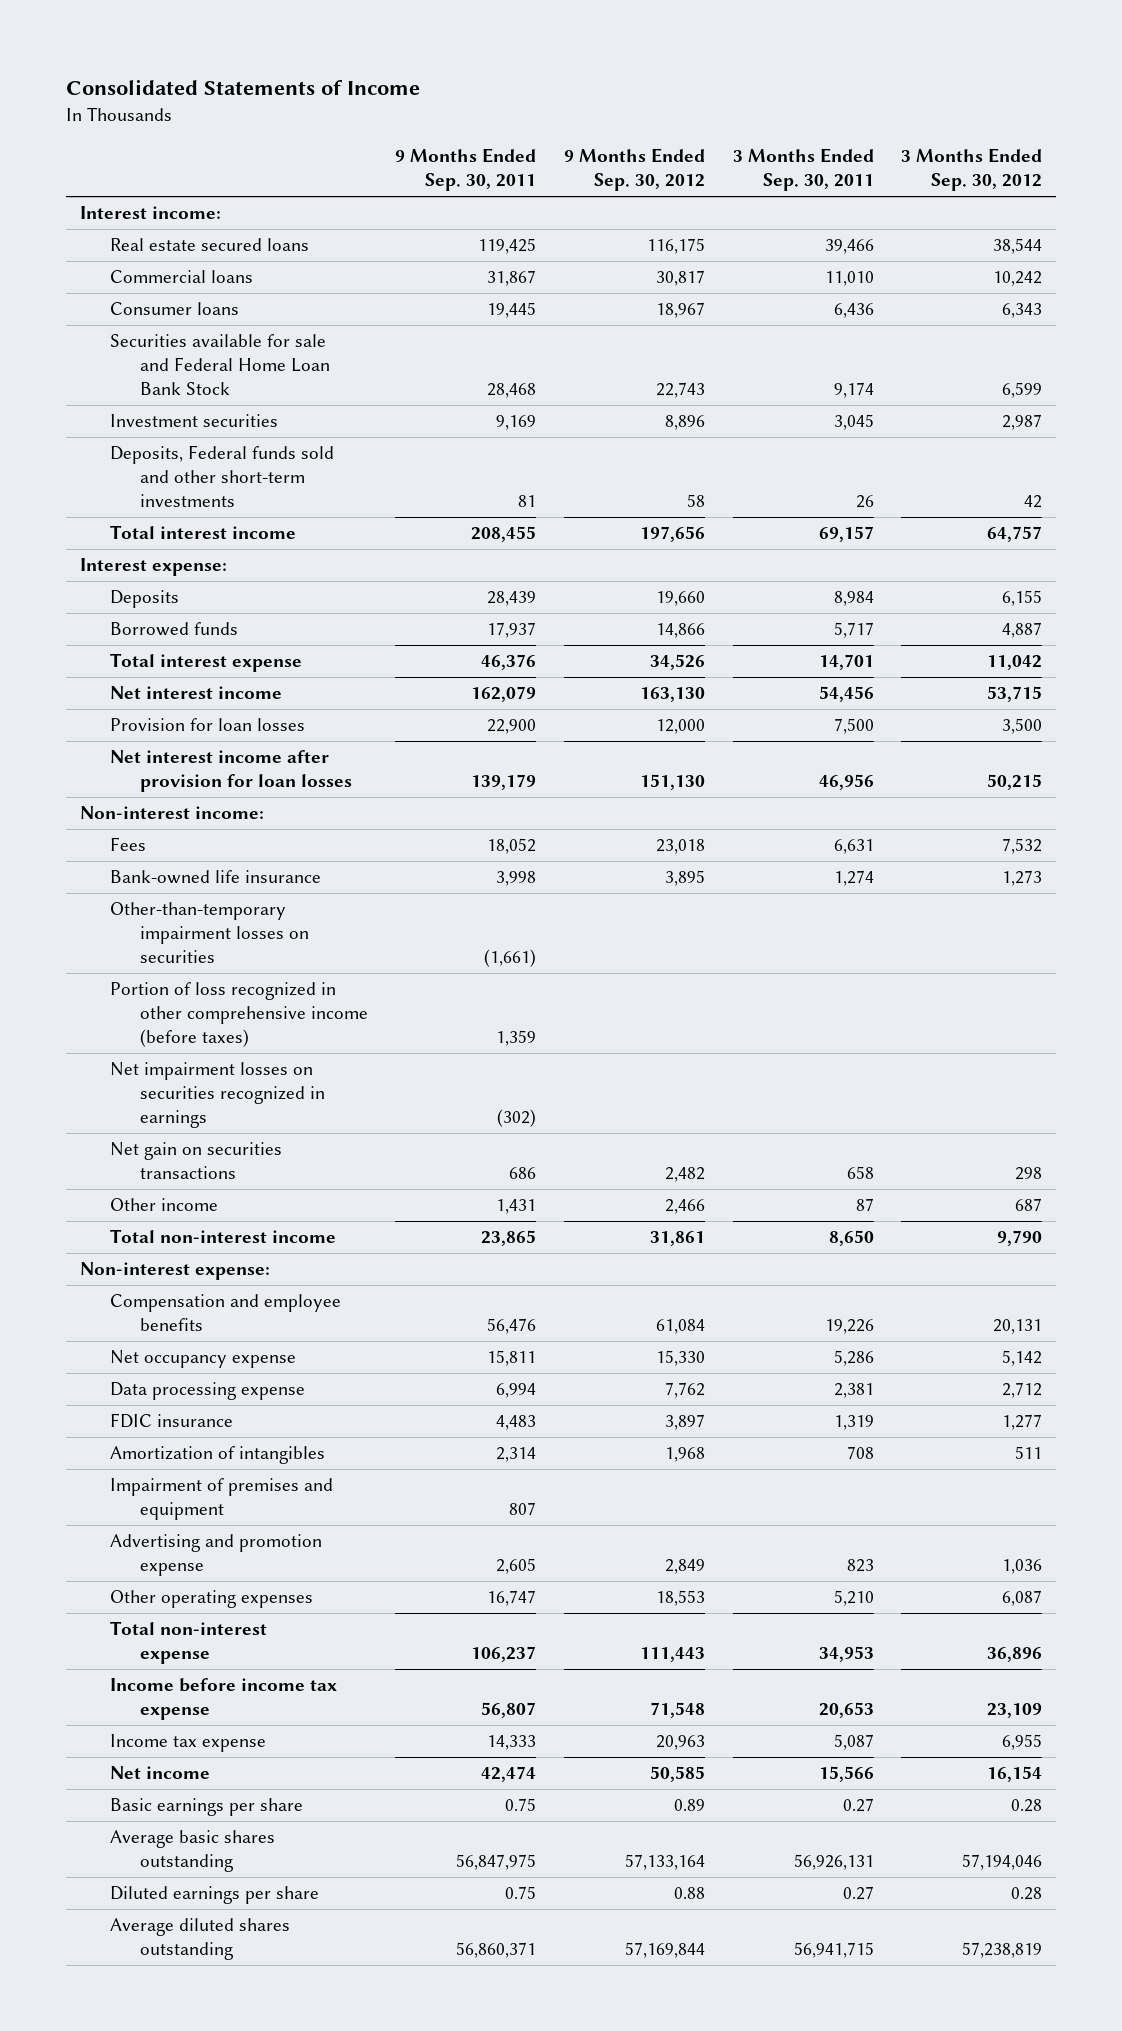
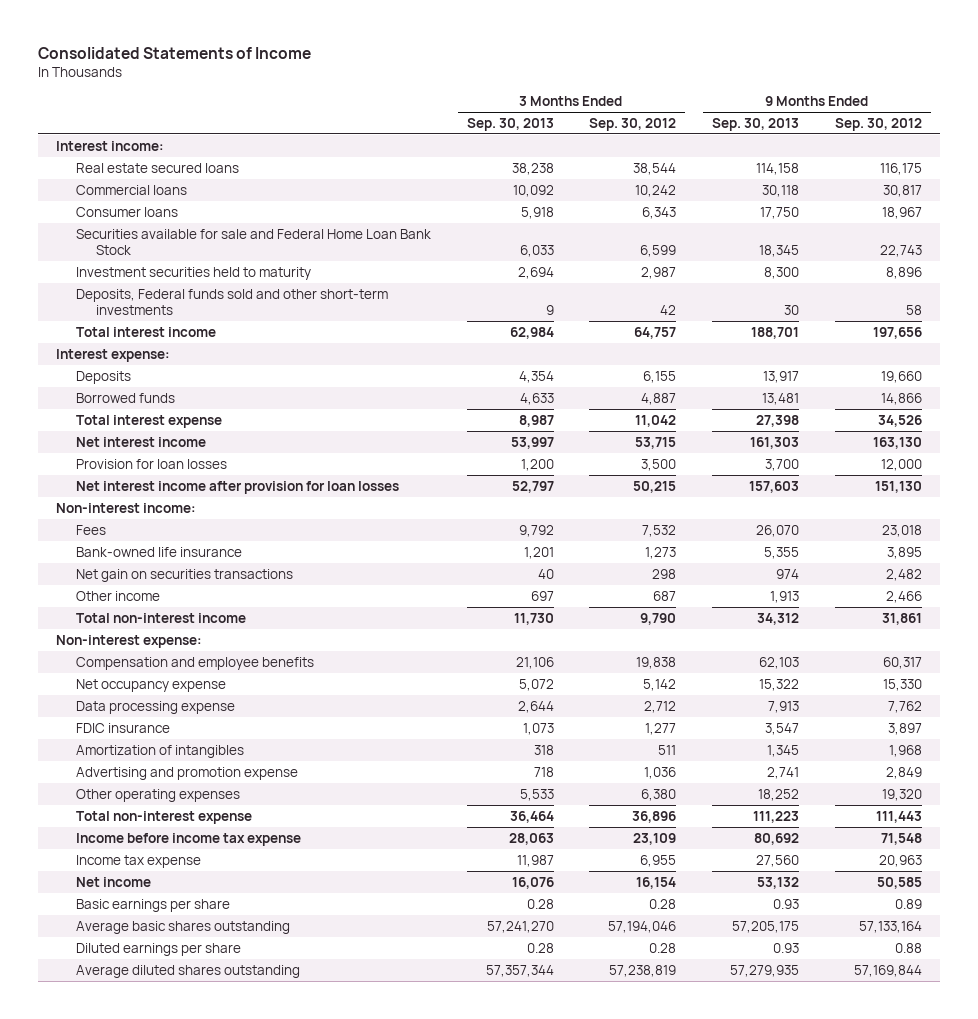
- | 9 Months Ended Sep. 30, 2011 | 9 Months Ended Sep. 30, 2012 | 3 Months Ended Sep. 30, 2011 | 3 Months Ended Sep. 30, 2012
+ | 3 Months Ended Sep. 30, 2013 | 3 Months Ended Sep. 30, 2012 | 9 Months Ended Sep. 30, 2013 | 9 Months Ended Sep. 30, 2012
- Investment securities | 9,169 | 8,896 | 3,045 | 2,987
+ Investment securities held to maturity | 2,694 | 2,987 | 8,300 | 8,896
- Other-than-temporary impairment losses on securities | (1,661) | | |
- Portion of loss recognized in other comprehensive income (before taxes) | 1,359 | | |
- Net impairment losses on securities recognized in earnings | (302) | | |
- Compensation and employee benefits | 56,476 | 61,084 | 19,226 | 20,131
+ Compensation and employee benefits | 21,106 | 19,838 | 62,103 | 60,317
- Impairment of premises and equipment | 807 | | |
- Other operating expenses | 16,747 | 18,553 | 5,210 | 6,087
+ Other operating expenses | 5,533 | 6,380 | 18,252 | 19,320

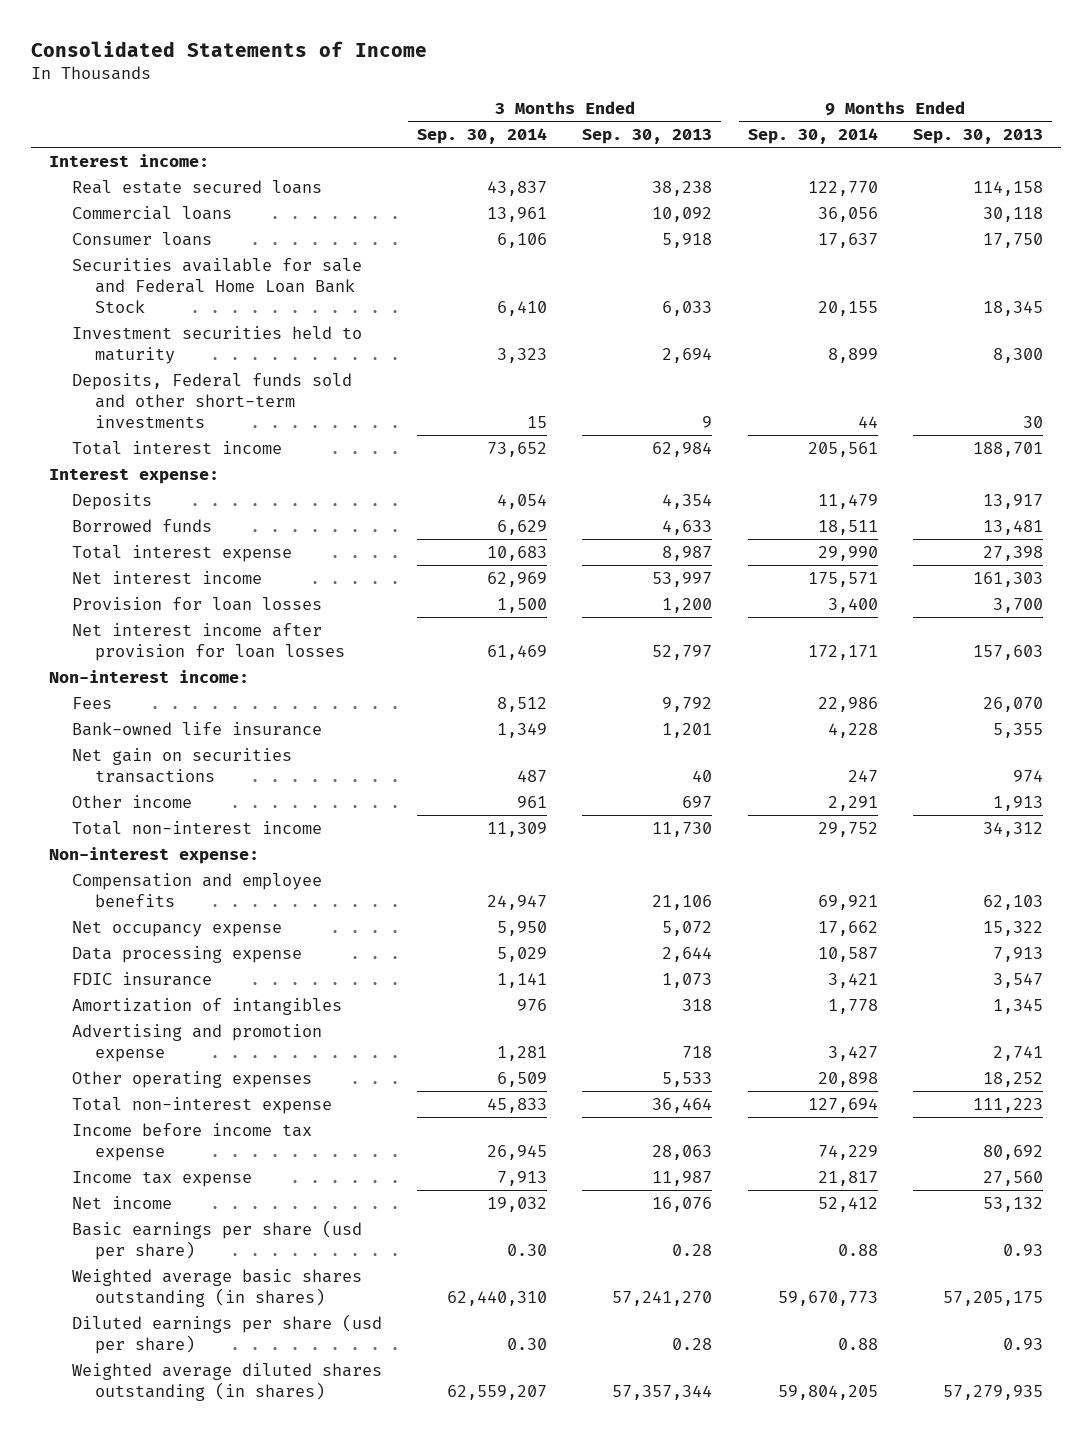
- | 3 Months Ended Sep. 30, 2013 | 3 Months Ended Sep. 30, 2012 | 9 Months Ended Sep. 30, 2013 | 9 Months Ended Sep. 30, 2012
+ | 3 Months Ended Sep. 30, 2014 | 3 Months Ended Sep. 30, 2013 | 9 Months Ended Sep. 30, 2014 | 9 Months Ended Sep. 30, 2013
- Basic earnings per share | 0.28 | 0.28 | 0.93 | 0.89
- Average basic shares outstanding | 57,241,270 | 57,194,046 | 57,205,175 | 57,133,164
- Diluted earnings per share | 0.28 | 0.28 | 0.93 | 0.88
- Average diluted shares outstanding | 57,357,344 | 57,238,819 | 57,279,935 | 57,169,844
+ Basic earnings per share (usd per share) | 0.30 | 0.28 | 0.88 | 0.93
+ Weighted average basic shares outstanding (in shares) | 62,440,310 | 57,241,270 | 59,670,773 | 57,205,175
+ Diluted earnings per share (usd per share) | 0.30 | 0.28 | 0.88 | 0.93
+ Weighted average diluted shares outstanding (in shares) | 62,559,207 | 57,357,344 | 59,804,205 | 57,279,935

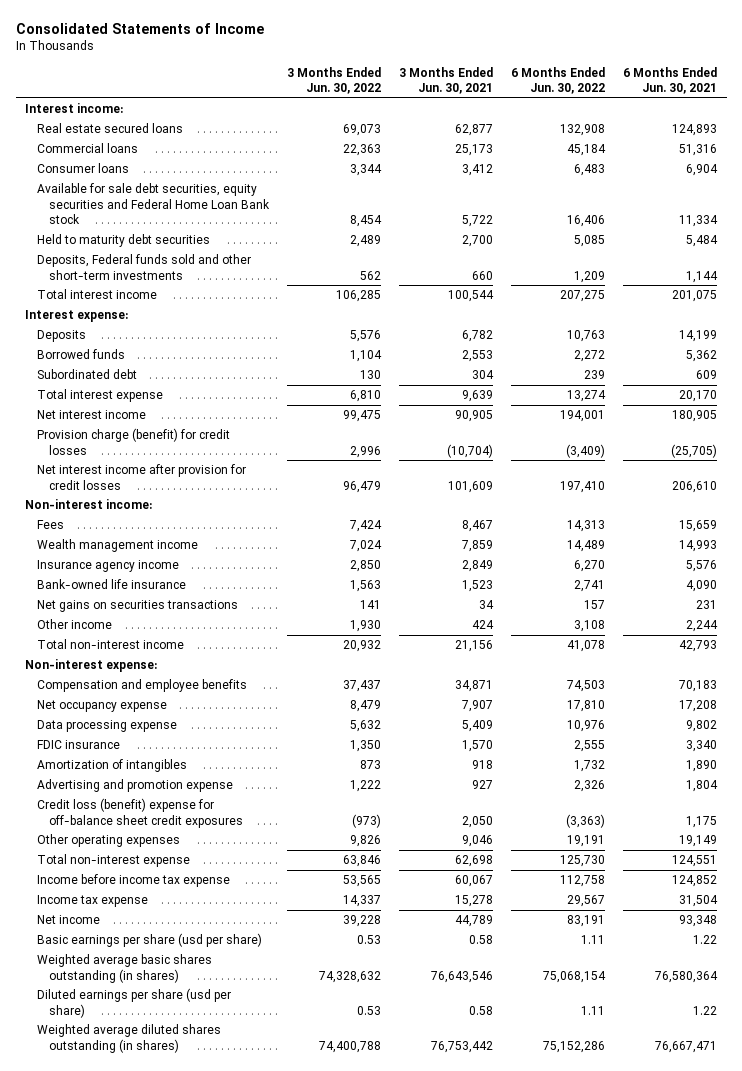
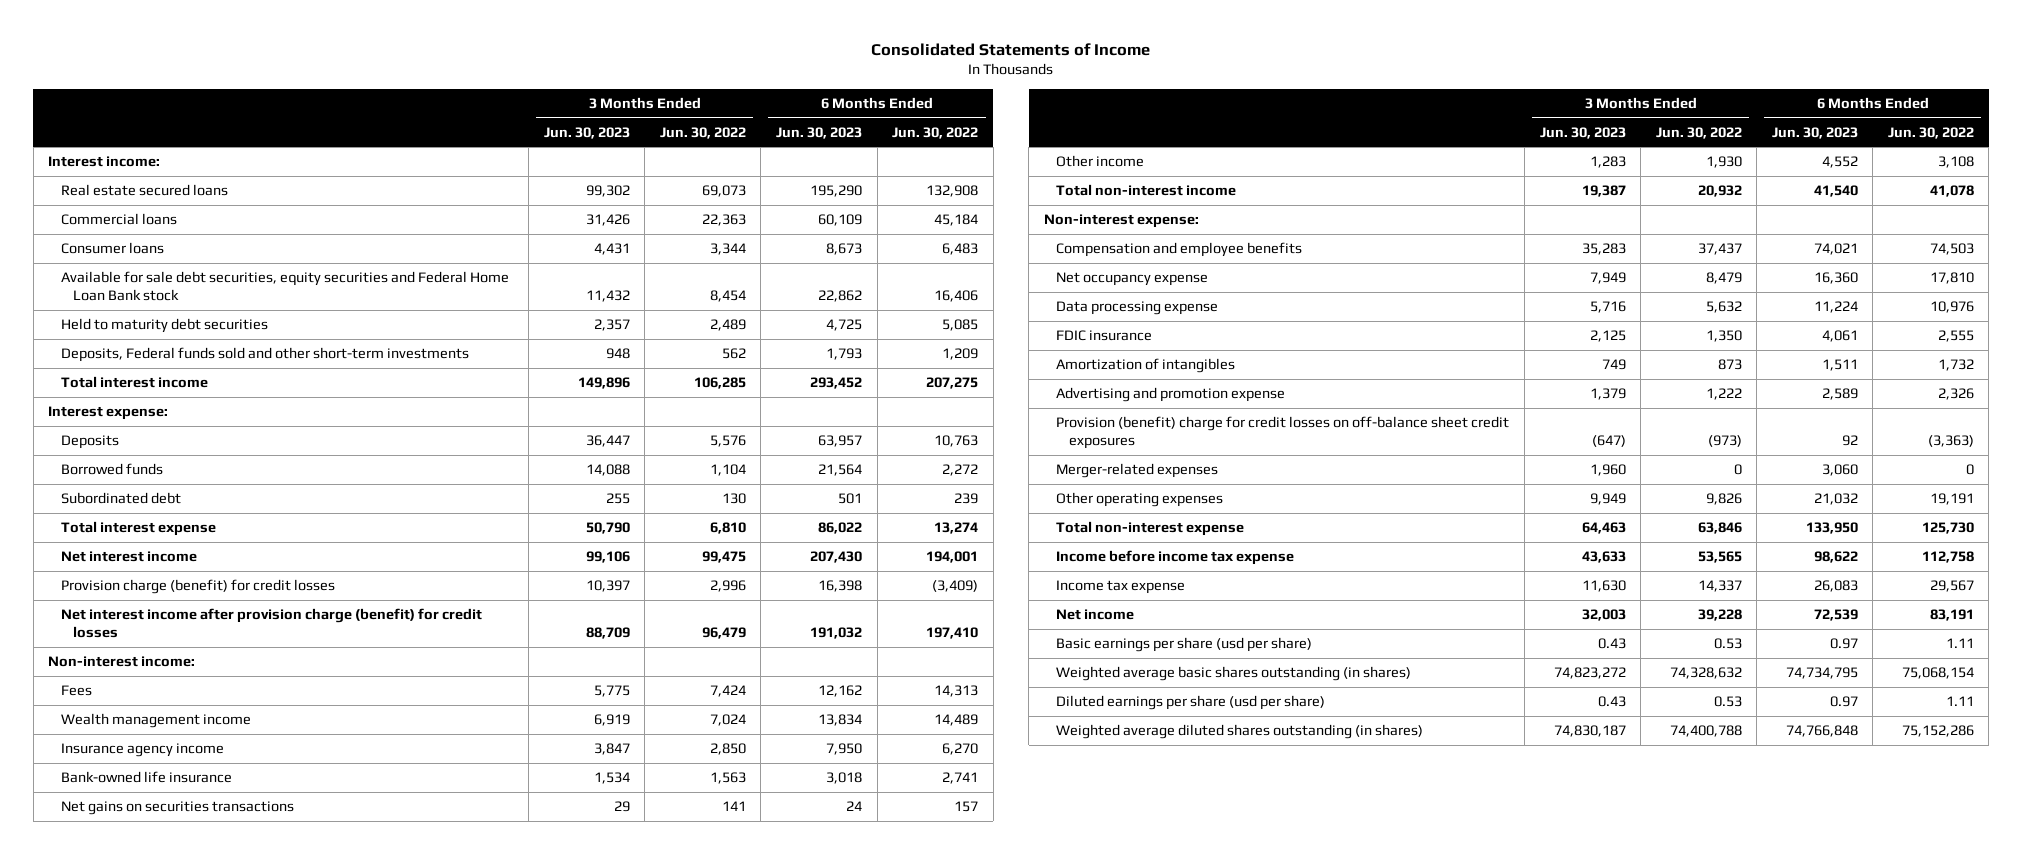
- | 3 Months Ended Jun. 30, 2022 | 3 Months Ended Jun. 30, 2021 | 6 Months Ended Jun. 30, 2022 | 6 Months Ended Jun. 30, 2021
+ | 3 Months Ended Jun. 30, 2023 | 3 Months Ended Jun. 30, 2022 | 6 Months Ended Jun. 30, 2023 | 6 Months Ended Jun. 30, 2022
- Net interest income after provision for credit losses | 96,479 | 101,609 | 197,410 | 206,610
+ Net interest income after provision charge (benefit) for credit losses | 88,709 | 96,479 | 191,032 | 197,410
- Credit loss (benefit) expense for off-balance sheet credit exposures | (973) | 2,050 | (3,363) | 1,175
+ Provision (benefit) charge for credit losses on off-balance sheet credit exposures | (647) | (973) | 92 | (3,363)
+ Merger-related expenses | 1,960 | 0 | 3,060 | 0

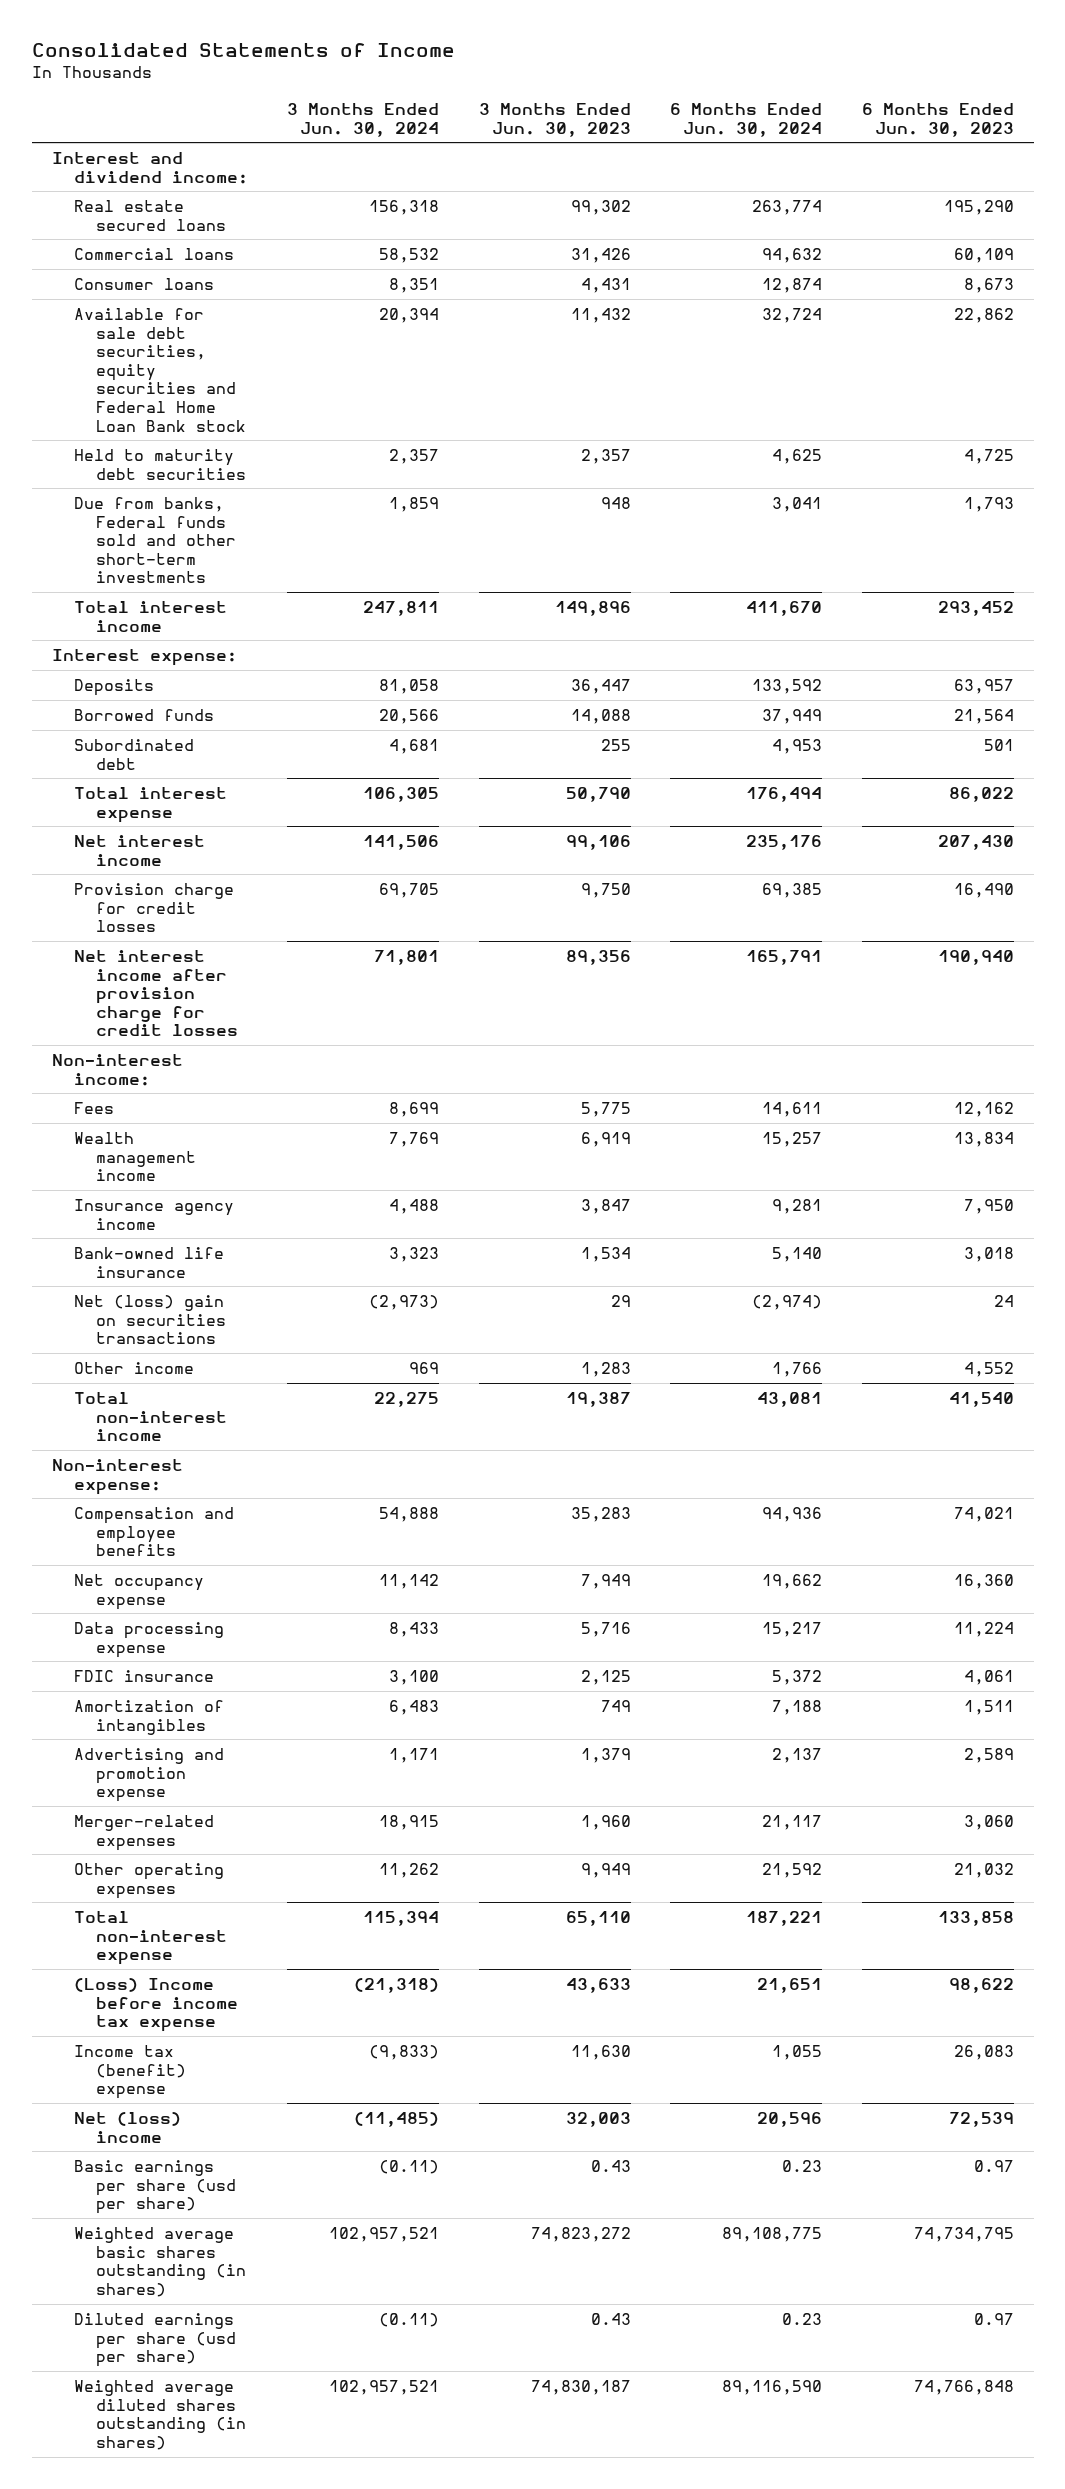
- | 3 Months Ended Jun. 30, 2023 | 3 Months Ended Jun. 30, 2022 | 6 Months Ended Jun. 30, 2023 | 6 Months Ended Jun. 30, 2022
+ | 3 Months Ended Jun. 30, 2024 | 3 Months Ended Jun. 30, 2023 | 6 Months Ended Jun. 30, 2024 | 6 Months Ended Jun. 30, 2023
- Interest income:
+ Interest and dividend income:
- Deposits, Federal funds sold and other short-term investments | 948 | 562 | 1,793 | 1,209
+ Due from banks, Federal funds sold and other short-term investments | 1,859 | 948 | 3,041 | 1,793
- Provision charge (benefit) for credit losses | 10,397 | 2,996 | 16,398 | (3,409)
- Net interest income after provision charge (benefit) for credit losses | 88,709 | 96,479 | 191,032 | 197,410
+ Provision charge for credit losses | 69,705 | 9,750 | 69,385 | 16,490
+ Net interest income after provision charge for credit losses | 71,801 | 89,356 | 165,791 | 190,940
- Net gains on securities transactions | 29 | 141 | 24 | 157
+ Net (loss) gain on securities transactions | (2,973) | 29 | (2,974) | 24
- Provision (benefit) charge for credit losses on off-balance sheet credit exposures | (647) | (973) | 92 | (3,363)
- Total non-interest expense | 64,463 | 63,846 | 133,950 | 125,730
- Income before income tax expense | 43,633 | 53,565 | 98,622 | 112,758
- Income tax expense | 11,630 | 14,337 | 26,083 | 29,567
- Net income | 32,003 | 39,228 | 72,539 | 83,191
+ Total non-interest expense | 115,394 | 65,110 | 187,221 | 133,858
+ (Loss) Income before income tax expense | (21,318) | 43,633 | 21,651 | 98,622
+ Income tax (benefit) expense | (9,833) | 11,630 | 1,055 | 26,083
+ Net (loss) income | (11,485) | 32,003 | 20,596 | 72,539

